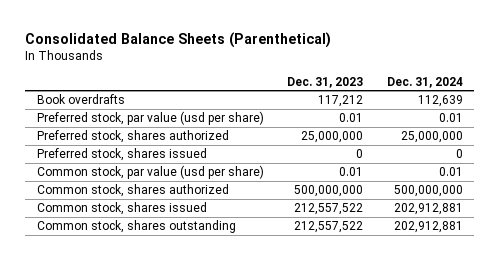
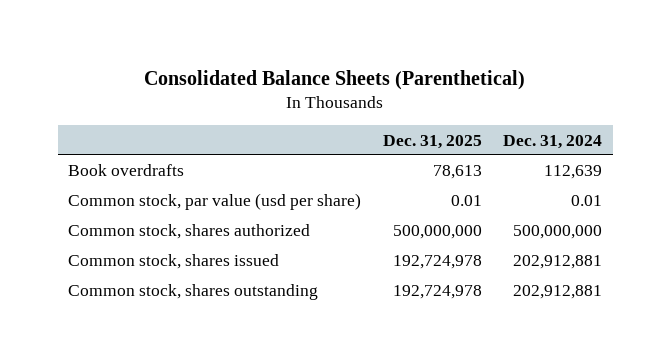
- | Dec. 31, 2023 | Dec. 31, 2024
+ | Dec. 31, 2025 | Dec. 31, 2024
- Preferred stock, par value (usd per share) | 0.01 | 0.01
- Preferred stock, shares authorized | 25,000,000 | 25,000,000
- Preferred stock, shares issued | 0 | 0

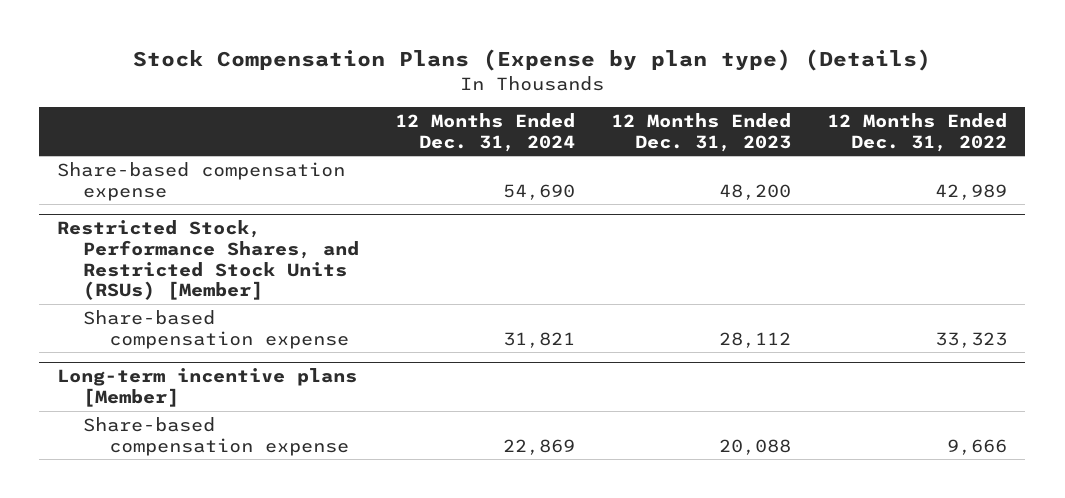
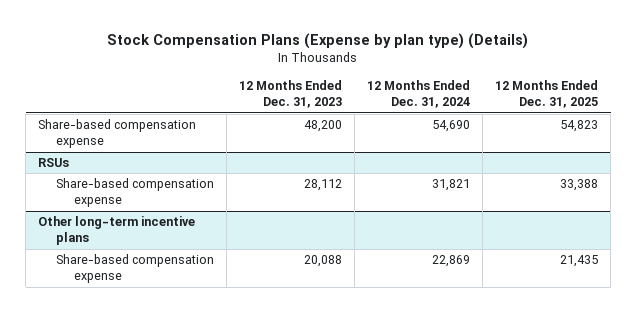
- | 12 Months Ended Dec. 31, 2024 | 12 Months Ended Dec. 31, 2023 | 12 Months Ended Dec. 31, 2022
+ | 12 Months Ended Dec. 31, 2023 | 12 Months Ended Dec. 31, 2024 | 12 Months Ended Dec. 31, 2025
- Restricted Stock, Performance Shares, and Restricted Stock Units (RSUs) [Member]
+ RSUs
- Long-term incentive plans [Member]
+ Other long-term incentive plans

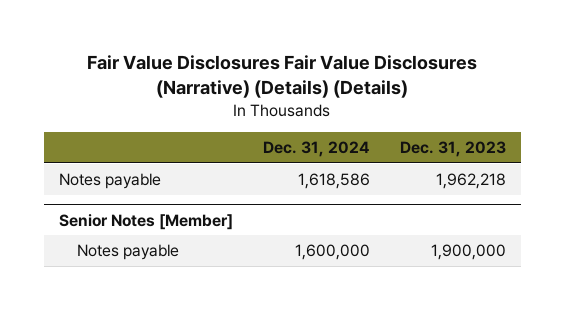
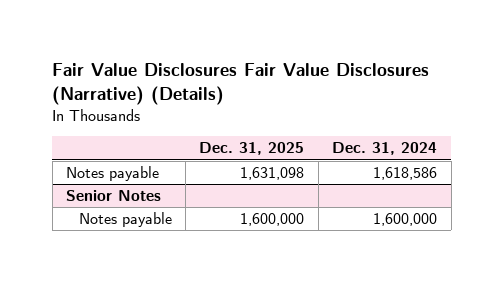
- Fair Value Disclosures Fair Value Disclosures (Narrative) (Details) (Details)
+ Fair Value Disclosures Fair Value Disclosures (Narrative) (Details)
- | Dec. 31, 2024 | Dec. 31, 2023
+ | Dec. 31, 2025 | Dec. 31, 2024
- Senior Notes [Member]
+ Senior Notes

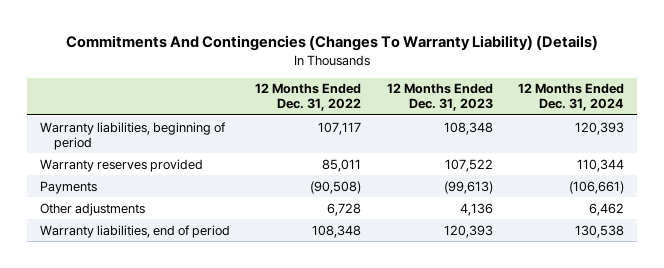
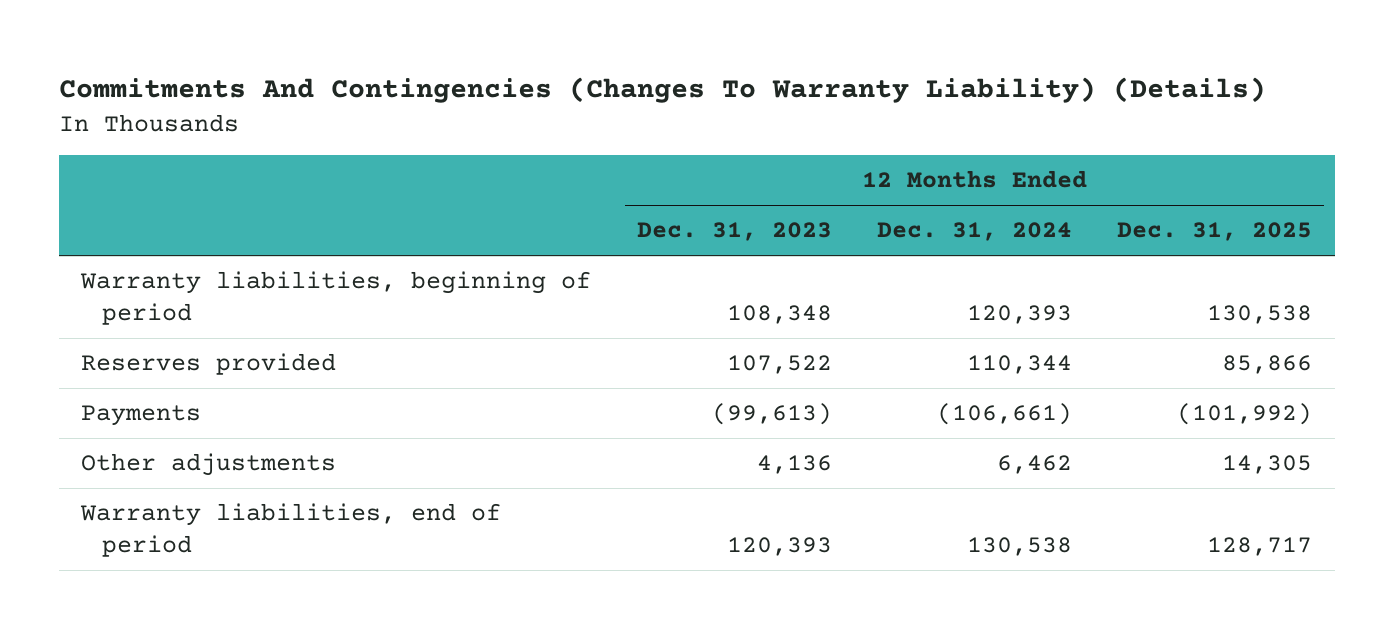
- | 12 Months Ended Dec. 31, 2022 | 12 Months Ended Dec. 31, 2023 | 12 Months Ended Dec. 31, 2024
+ | 12 Months Ended Dec. 31, 2023 | 12 Months Ended Dec. 31, 2024 | 12 Months Ended Dec. 31, 2025
- Warranty reserves provided | 85,011 | 107,522 | 110,344
+ Reserves provided | 107,522 | 110,344 | 85,866

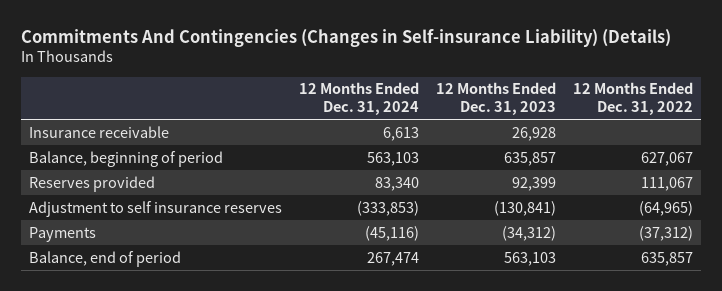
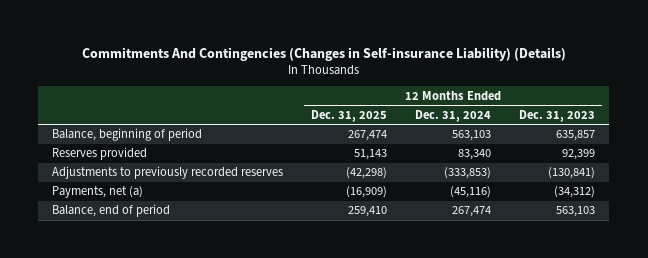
- | 12 Months Ended Dec. 31, 2024 | 12 Months Ended Dec. 31, 2023 | 12 Months Ended Dec. 31, 2022
+ | 12 Months Ended Dec. 31, 2025 | 12 Months Ended Dec. 31, 2024 | 12 Months Ended Dec. 31, 2023
- Insurance receivable | 6,613 | 26,928 |
- Adjustment to self insurance reserves | (333,853) | (130,841) | (64,965)
- Payments | (45,116) | (34,312) | (37,312)
+ Adjustments to previously recorded reserves | (42,298) | (333,853) | (130,841)
+ Payments, net (a) | (16,909) | (45,116) | (34,312)

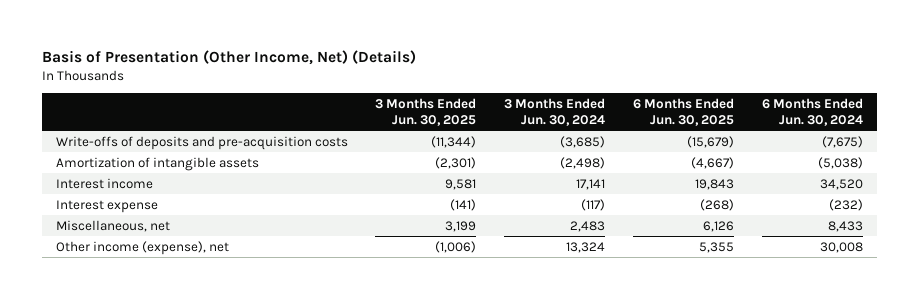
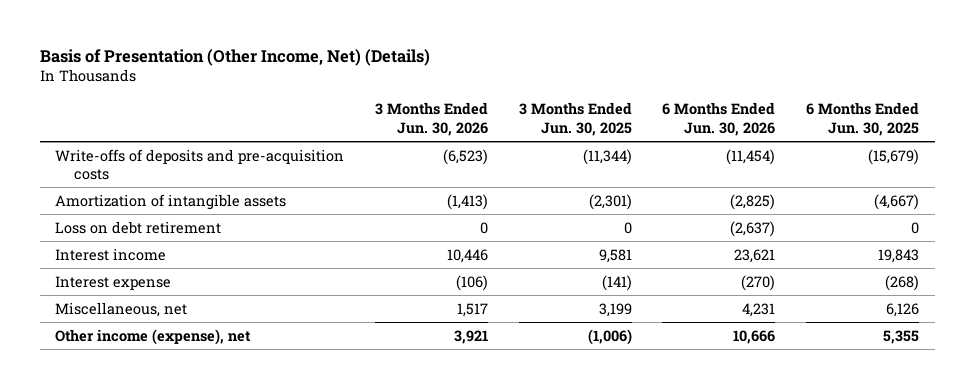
- | 3 Months Ended Jun. 30, 2025 | 3 Months Ended Jun. 30, 2024 | 6 Months Ended Jun. 30, 2025 | 6 Months Ended Jun. 30, 2024
+ | 3 Months Ended Jun. 30, 2026 | 3 Months Ended Jun. 30, 2025 | 6 Months Ended Jun. 30, 2026 | 6 Months Ended Jun. 30, 2025
+ Loss on debt retirement | 0 | 0 | (2,637) | 0

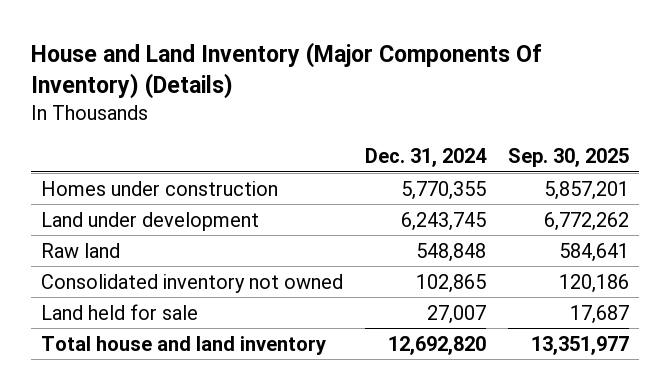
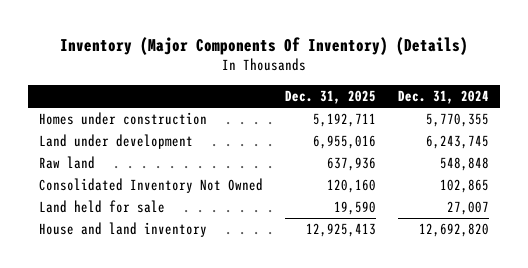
- House and Land Inventory (Major Components Of Inventory) (Details)
+ Inventory (Major Components Of Inventory) (Details)
- | Dec. 31, 2024 | Sep. 30, 2025
+ | Dec. 31, 2025 | Dec. 31, 2024
- Consolidated inventory not owned | 102,865 | 120,186
+ Consolidated Inventory Not Owned | 120,160 | 102,865
- Total house and land inventory | 12,692,820 | 13,351,977
+ House and land inventory | 12,925,413 | 12,692,820

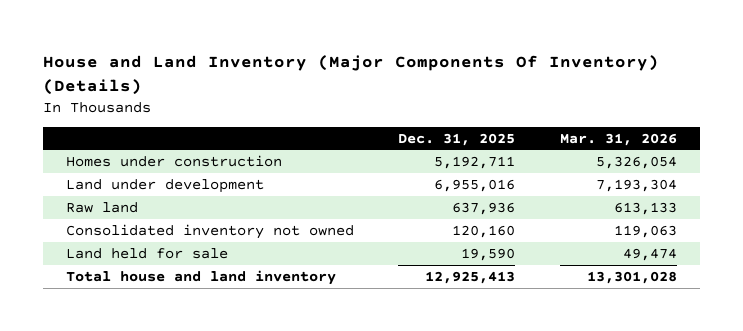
- Inventory (Major Components Of Inventory) (Details)
+ House and Land Inventory (Major Components Of Inventory) (Details)
- | Dec. 31, 2025 | Dec. 31, 2024
+ | Dec. 31, 2025 | Mar. 31, 2026
- Consolidated Inventory Not Owned | 120,160 | 102,865
+ Consolidated inventory not owned | 120,160 | 119,063
- House and land inventory | 12,925,413 | 12,692,820
+ Total house and land inventory | 12,925,413 | 13,301,028

